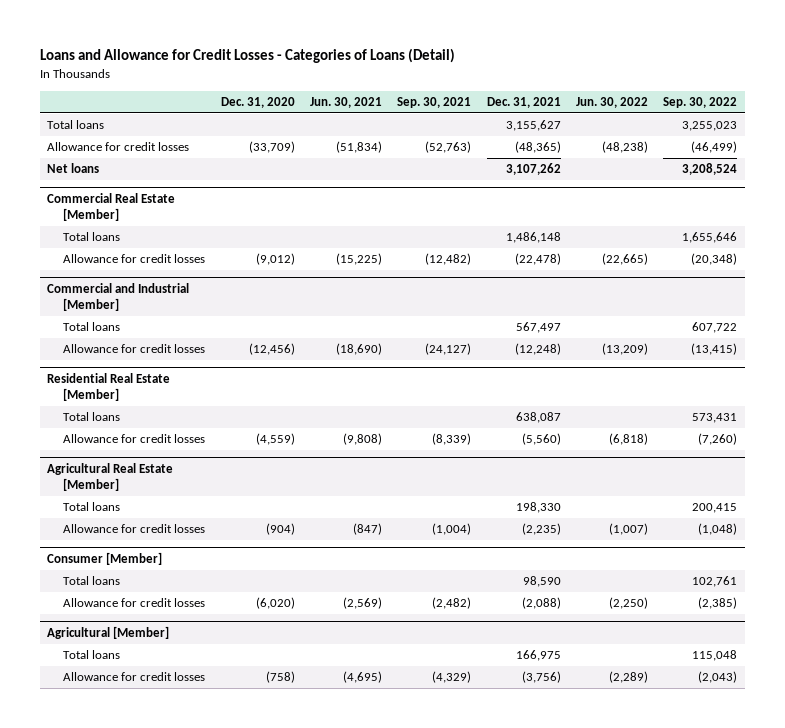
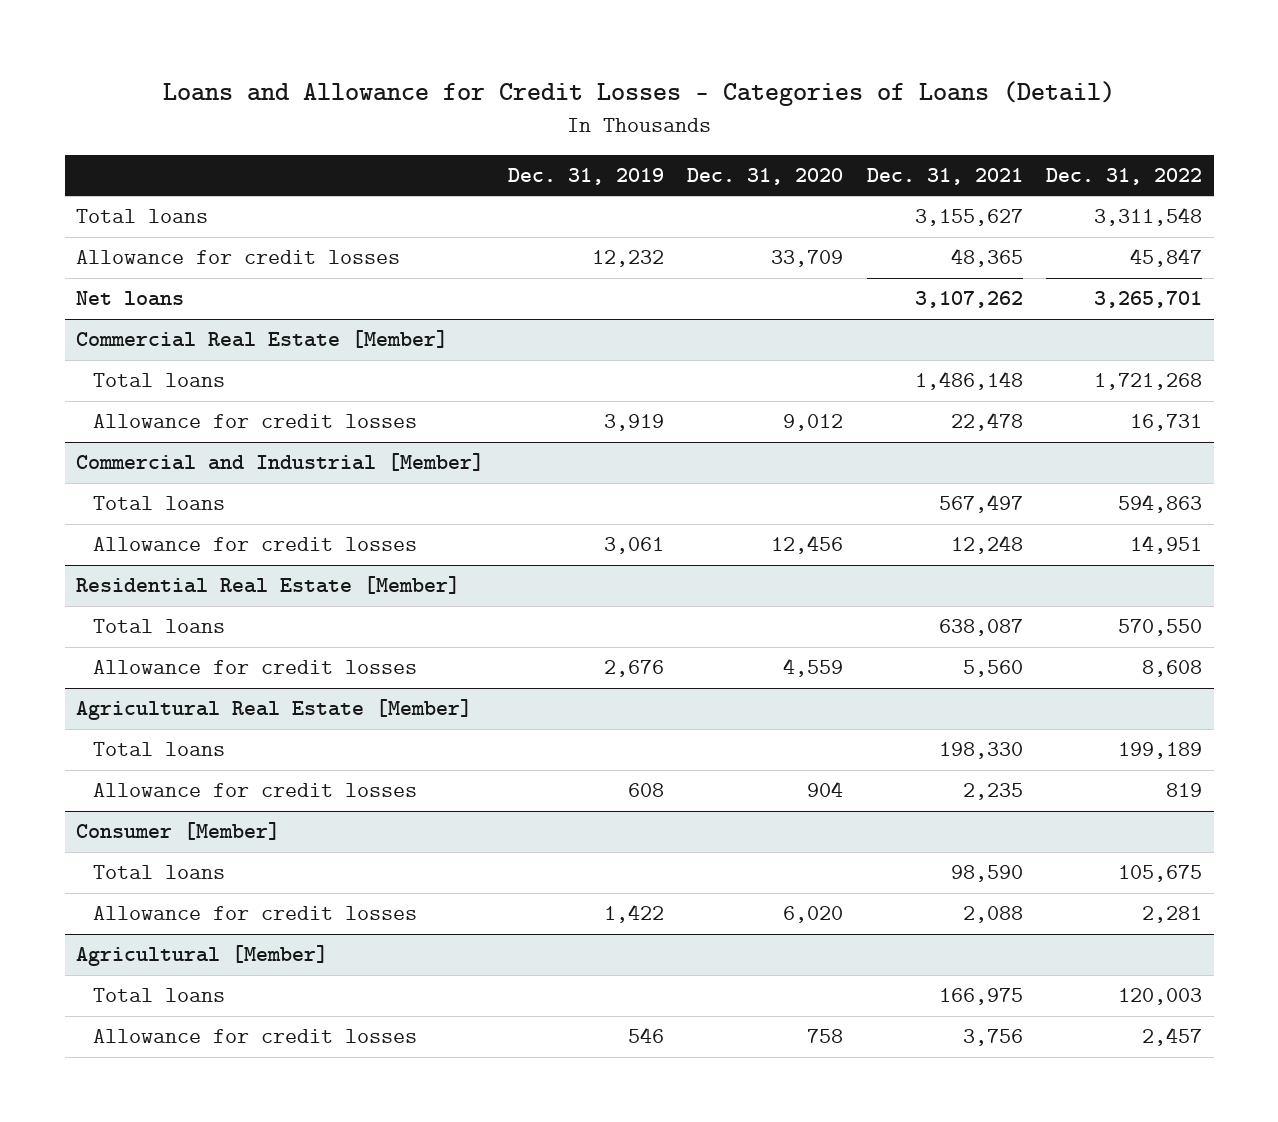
- | Dec. 31, 2020 | Jun. 30, 2021 | Sep. 30, 2021 | Dec. 31, 2021 | Jun. 30, 2022 | Sep. 30, 2022
+ | Dec. 31, 2019 | Dec. 31, 2020 | Dec. 31, 2021 | Dec. 31, 2022
- Allowance for credit losses | (33,709) | (51,834) | (52,763) | (48,365) | (48,238) | (46,499)
+ Allowance for credit losses | 12,232 | 33,709 | 48,365 | 45,847
@ Commercial Real Estate [Member]
- Allowance for credit losses | (9,012) | (15,225) | (12,482) | (22,478) | (22,665) | (20,348)
+ Allowance for credit losses | 3,919 | 9,012 | 22,478 | 16,731
@ Commercial and Industrial [Member]
- Allowance for credit losses | (12,456) | (18,690) | (24,127) | (12,248) | (13,209) | (13,415)
+ Allowance for credit losses | 3,061 | 12,456 | 12,248 | 14,951
@ Residential Real Estate [Member]
- Allowance for credit losses | (4,559) | (9,808) | (8,339) | (5,560) | (6,818) | (7,260)
+ Allowance for credit losses | 2,676 | 4,559 | 5,560 | 8,608
@ Agricultural Real Estate [Member]
- Allowance for credit losses | (904) | (847) | (1,004) | (2,235) | (1,007) | (1,048)
+ Allowance for credit losses | 608 | 904 | 2,235 | 819
@ Consumer [Member]
- Allowance for credit losses | (6,020) | (2,569) | (2,482) | (2,088) | (2,250) | (2,385)
+ Allowance for credit losses | 1,422 | 6,020 | 2,088 | 2,281
@ Agricultural [Member]
- Allowance for credit losses | (758) | (4,695) | (4,329) | (3,756) | (2,289) | (2,043)
+ Allowance for credit losses | 546 | 758 | 3,756 | 2,457

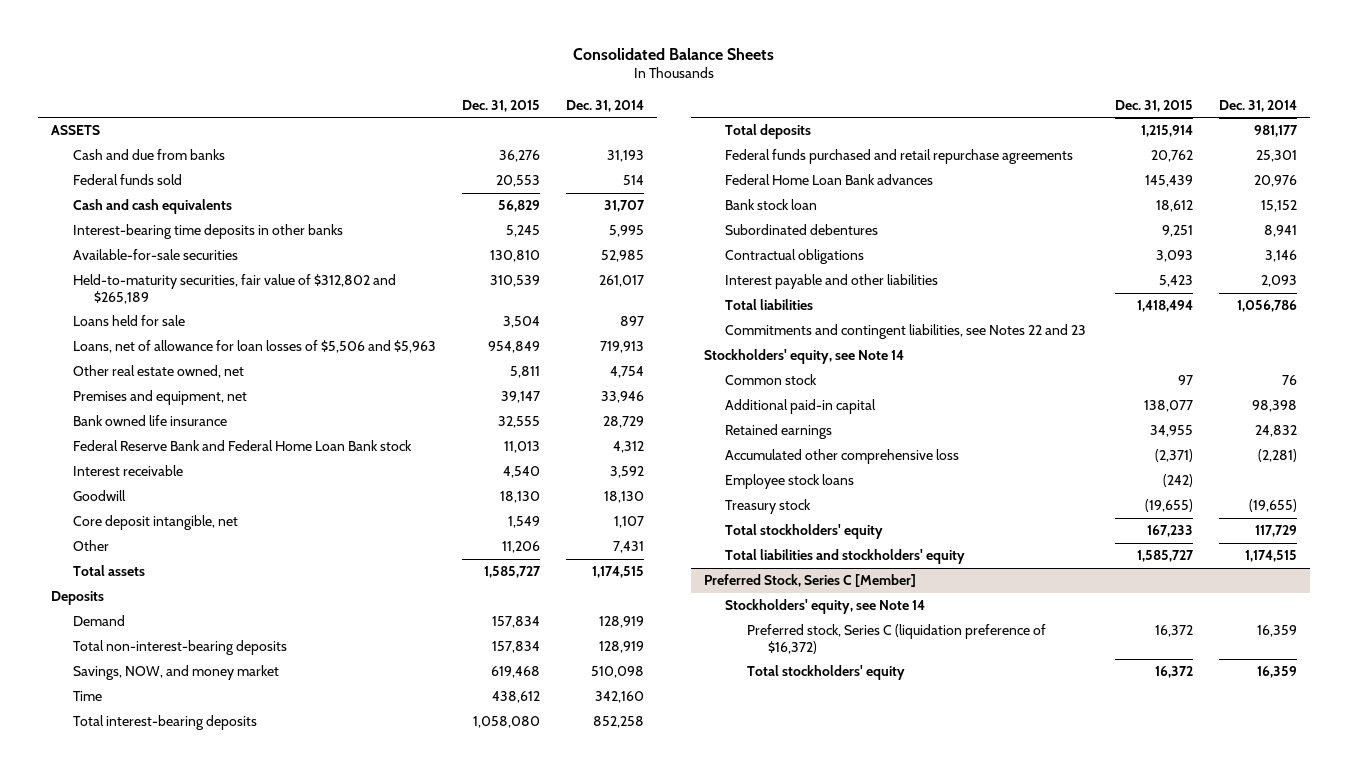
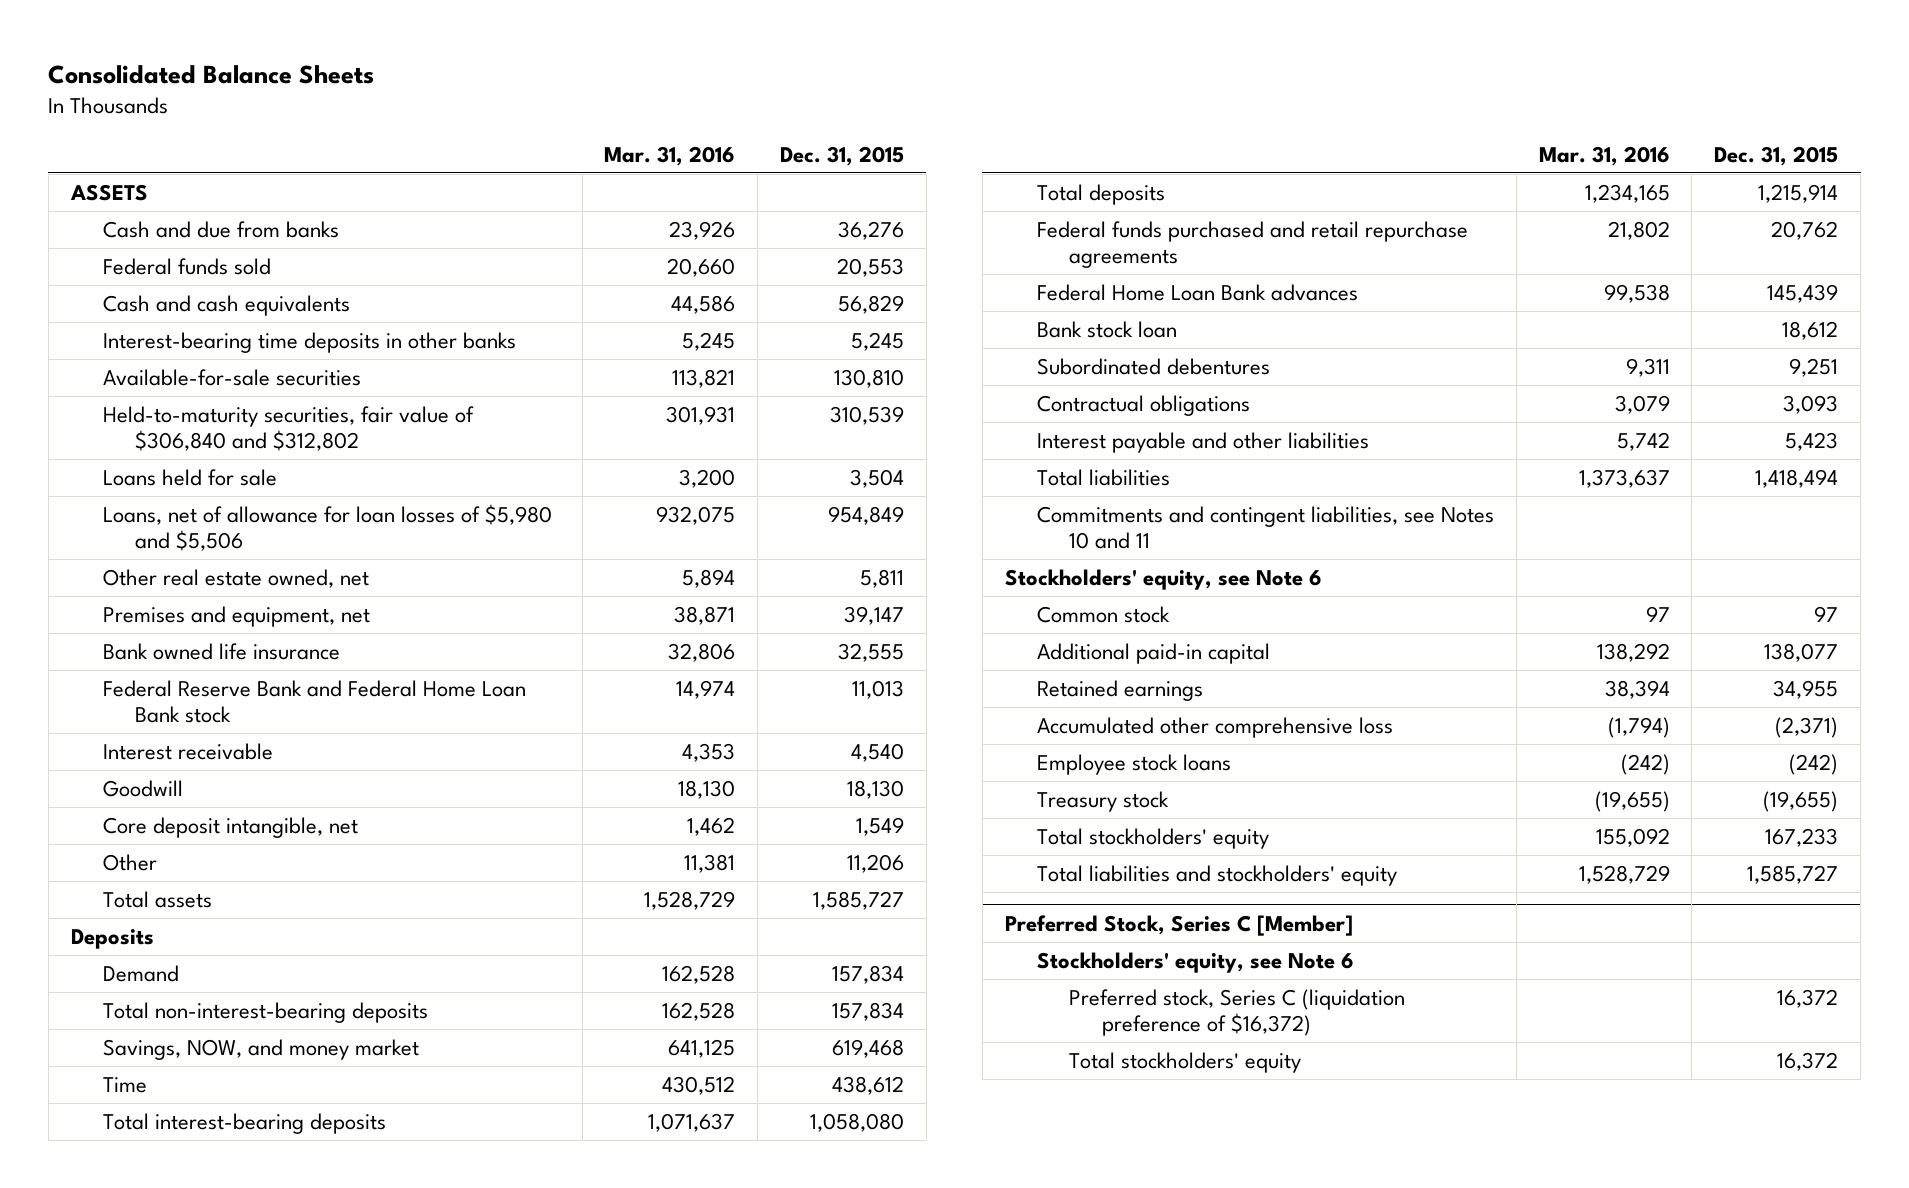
- | Dec. 31, 2015 | Dec. 31, 2014
+ | Mar. 31, 2016 | Dec. 31, 2015
- Held-to-maturity securities, fair value of $312,802 and $265,189 | 310,539 | 261,017
+ Held-to-maturity securities, fair value of $306,840 and $312,802 | 301,931 | 310,539
- Loans, net of allowance for loan losses of $5,506 and $5,963 | 954,849 | 719,913
+ Loans, net of allowance for loan losses of $5,980 and $5,506 | 932,075 | 954,849
- Commitments and contingent liabilities, see Notes 22 and 23
- Stockholders' equity, see Note 14
+ Commitments and contingent liabilities, see Notes 10 and 11
+ Stockholders' equity, see Note 6
@ Preferred Stock, Series C [Member]
- Stockholders' equity, see Note 14
+ Stockholders' equity, see Note 6

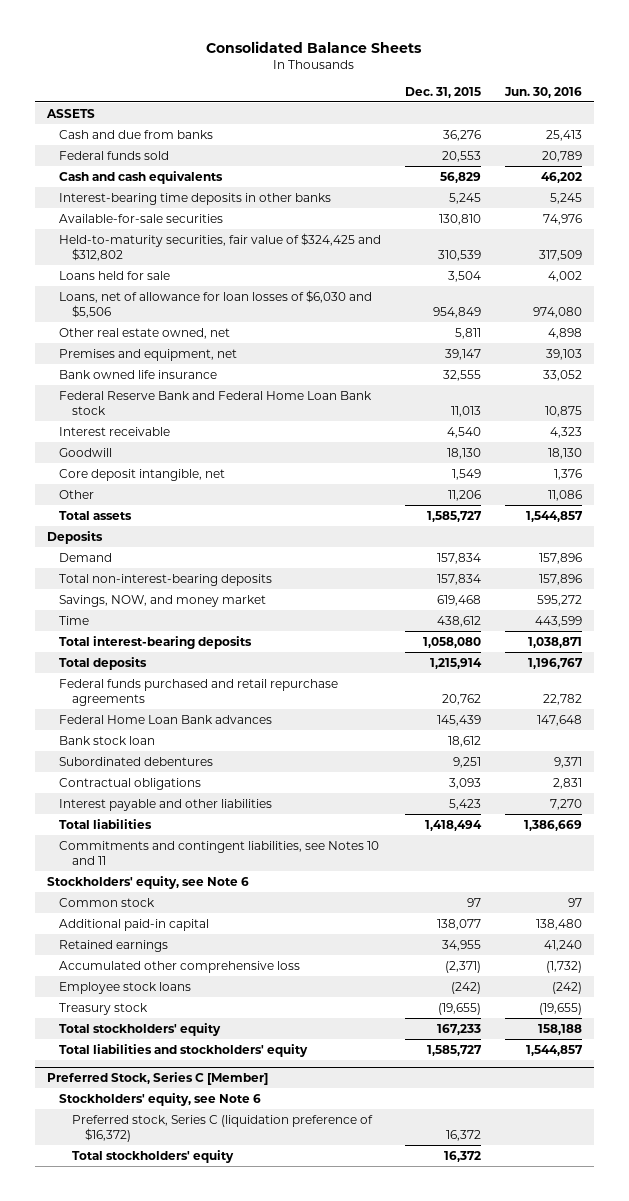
- | Mar. 31, 2016 | Dec. 31, 2015
+ | Dec. 31, 2015 | Jun. 30, 2016
- Held-to-maturity securities, fair value of $306,840 and $312,802 | 301,931 | 310,539
+ Held-to-maturity securities, fair value of $324,425 and $312,802 | 310,539 | 317,509
- Loans, net of allowance for loan losses of $5,980 and $5,506 | 932,075 | 954,849
+ Loans, net of allowance for loan losses of $6,030 and $5,506 | 954,849 | 974,080

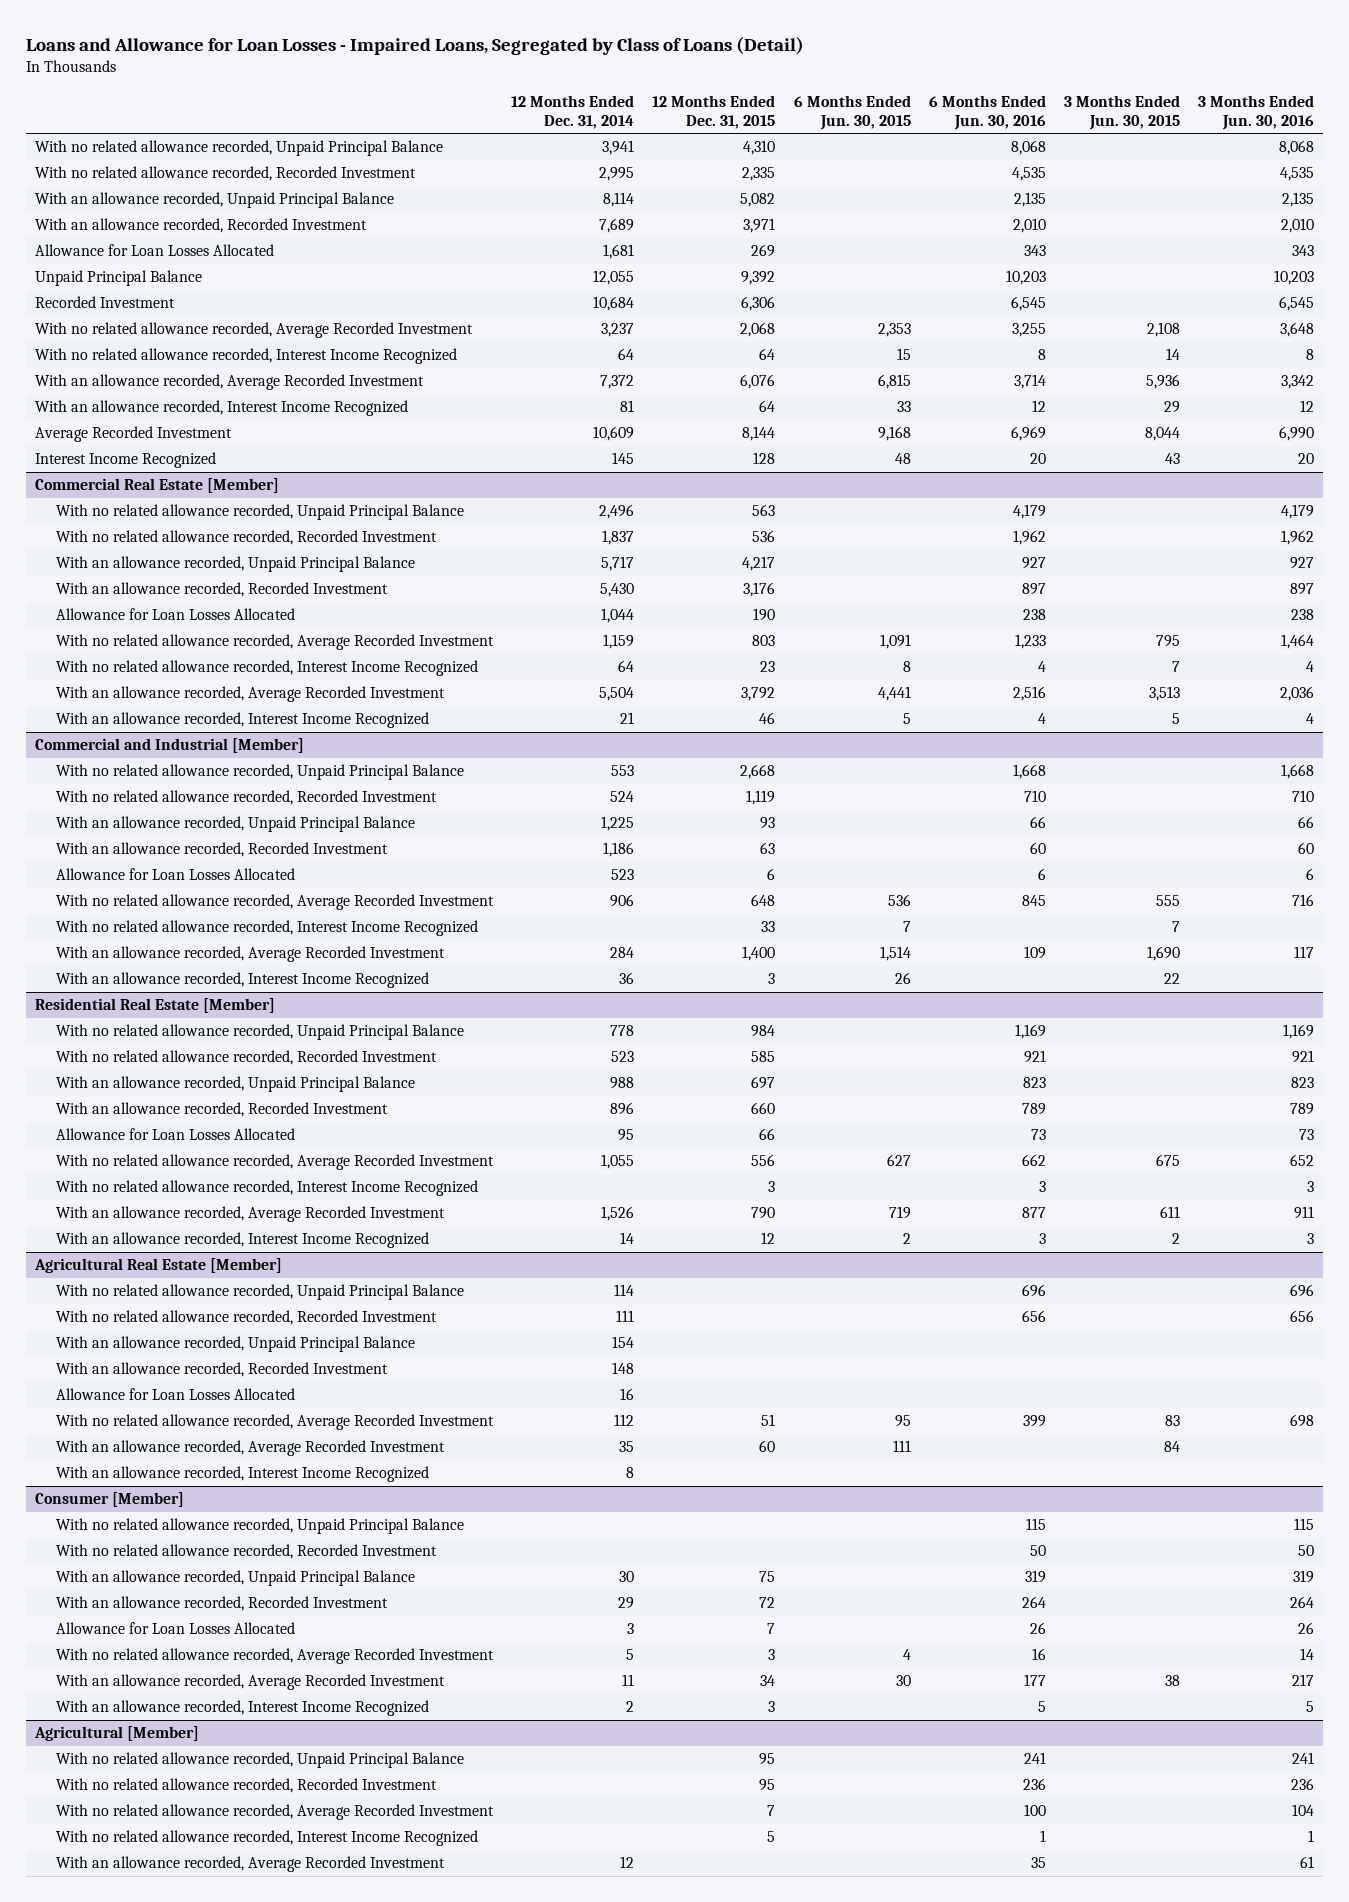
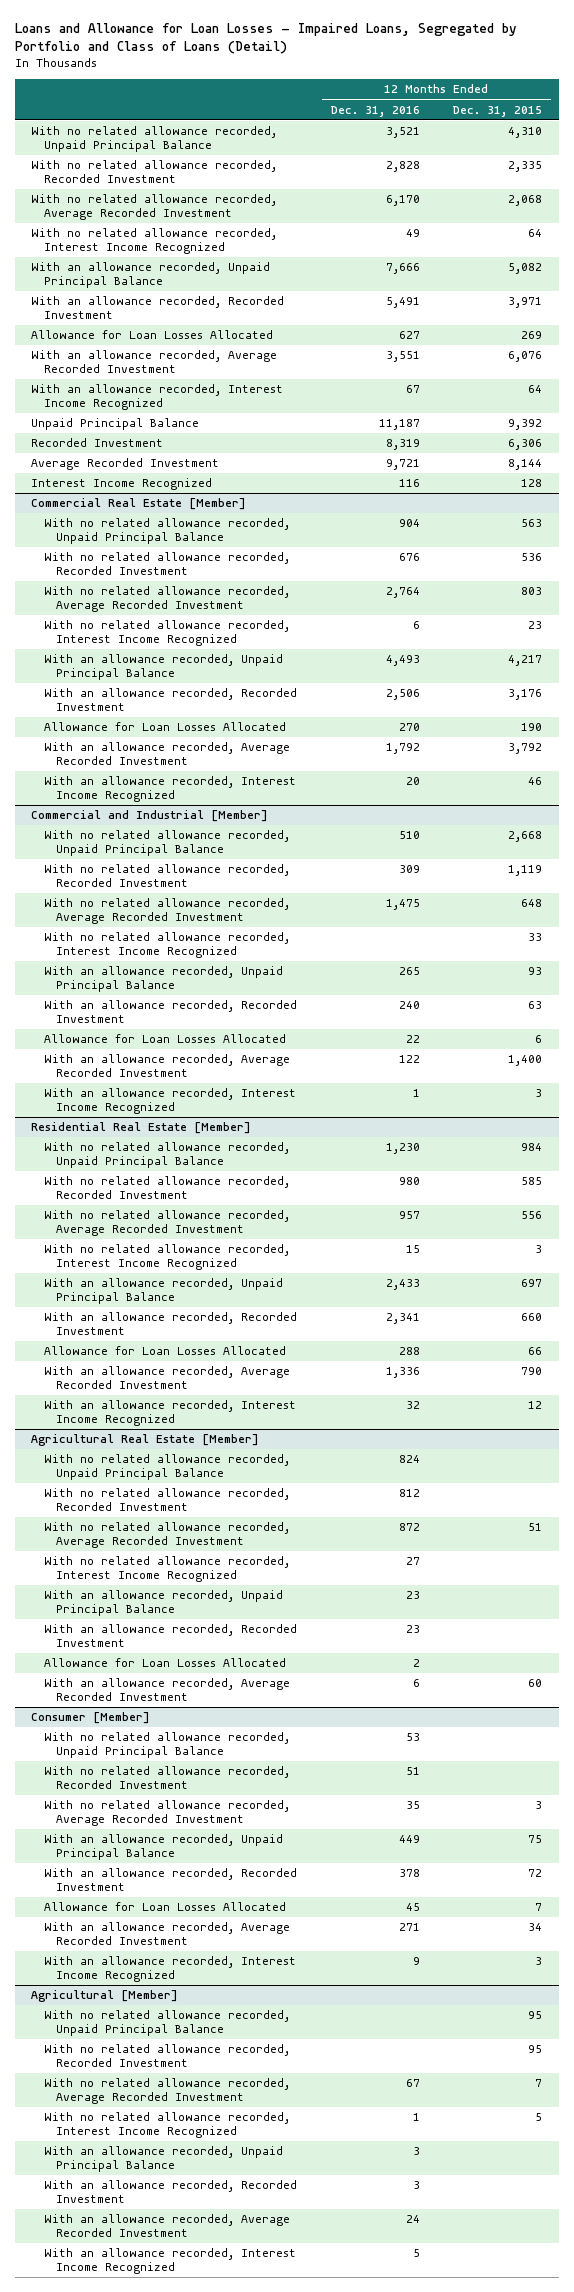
- Loans and Allowance for Loan Losses - Impaired Loans, Segregated by Class of Loans (Detail)
+ Loans and Allowance for Loan Losses - Impaired Loans, Segregated by Portfolio and Class of Loans (Detail)
- | 12 Months Ended Dec. 31, 2014 | 12 Months Ended Dec. 31, 2015 | 6 Months Ended Jun. 30, 2015 | 6 Months Ended Jun. 30, 2016 | 3 Months Ended Jun. 30, 2015 | 3 Months Ended Jun. 30, 2016
+ | 12 Months Ended Dec. 31, 2016 | 12 Months Ended Dec. 31, 2015
moved up: With no related allowance recorded, Average Recorded Investment | 6,170 | 2,068
moved up: With no related allowance recorded, Interest Income Recognized | 49 | 64
moved down: Unpaid Principal Balance | 11,187 | 9,392
moved down: Recorded Investment | 8,319 | 6,306
@ Commercial Real Estate [Member]
moved up: With no related allowance recorded, Average Recorded Investment | 2,764 | 803
moved up: With no related allowance recorded, Interest Income Recognized | 6 | 23
@ Commercial and Industrial [Member]
moved up: With no related allowance recorded, Average Recorded Investment | 1,475 | 648
moved up: With no related allowance recorded, Interest Income Recognized | | 33
@ Residential Real Estate [Member]
moved up: With no related allowance recorded, Average Recorded Investment | 957 | 556
moved up: With no related allowance recorded, Interest Income Recognized | 15 | 3
@ Agricultural Real Estate [Member]
moved up: With no related allowance recorded, Average Recorded Investment | 872 | 51
+ With no related allowance recorded, Interest Income Recognized | 27 |
- With an allowance recorded, Interest Income Recognized | 8 | | | | |
@ Consumer [Member]
moved up: With no related allowance recorded, Average Recorded Investment | 35 | 3
@ Agricultural [Member]
+ With an allowance recorded, Unpaid Principal Balance | 3 |
+ With an allowance recorded, Recorded Investment | 3 |
+ With an allowance recorded, Interest Income Recognized | 5 |

